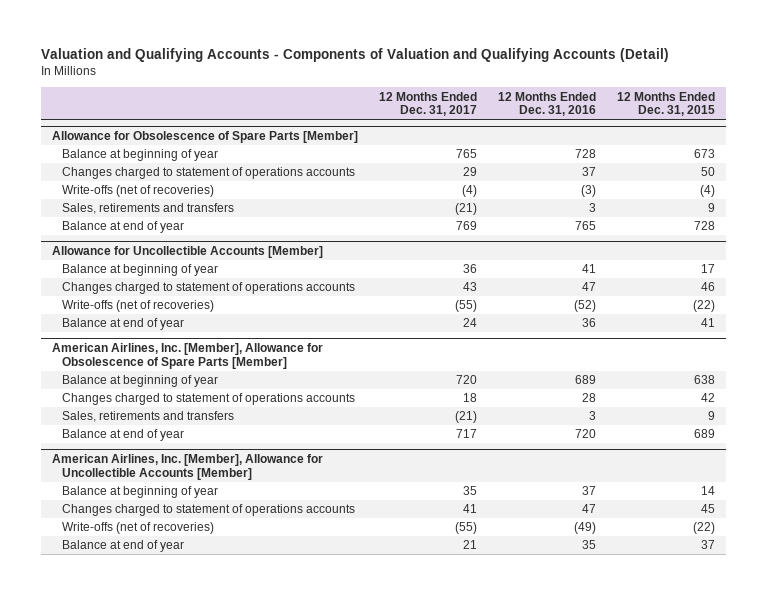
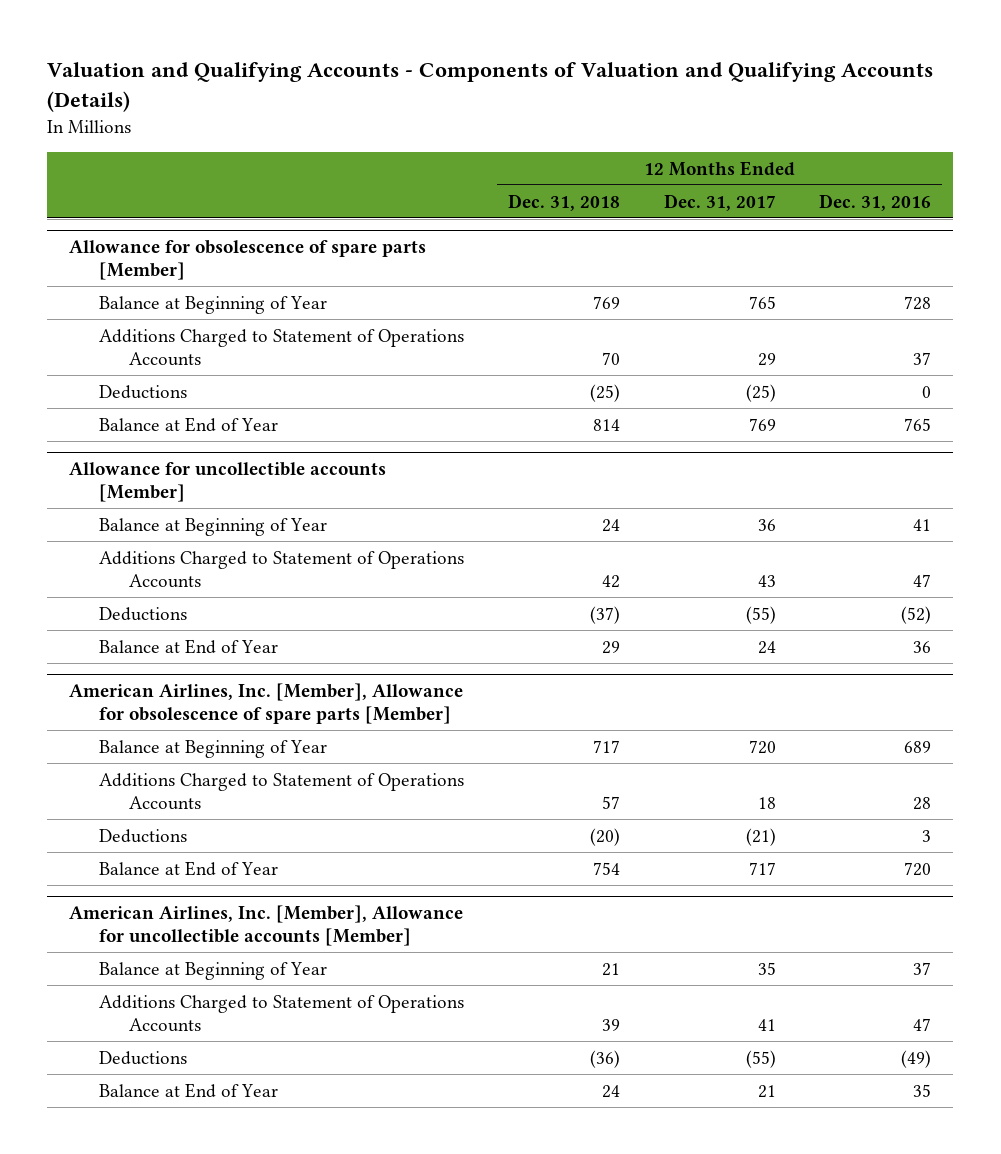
- Valuation and Qualifying Accounts - Components of Valuation and Qualifying Accounts (Detail)
+ Valuation and Qualifying Accounts - Components of Valuation and Qualifying Accounts (Details)
- | 12 Months Ended Dec. 31, 2017 | 12 Months Ended Dec. 31, 2016 | 12 Months Ended Dec. 31, 2015
+ | 12 Months Ended Dec. 31, 2018 | 12 Months Ended Dec. 31, 2017 | 12 Months Ended Dec. 31, 2016
- Allowance for Obsolescence of Spare Parts [Member]
- Balance at beginning of year | 765 | 728 | 673
- Changes charged to statement of operations accounts | 29 | 37 | 50
- Write-offs (net of recoveries) | (4) | (3) | (4)
- Sales, retirements and transfers | (21) | 3 | 9
- Balance at end of year | 769 | 765 | 728
- Allowance for Uncollectible Accounts [Member]
- Balance at beginning of year | 36 | 41 | 17
- Changes charged to statement of operations accounts | 43 | 47 | 46
- Write-offs (net of recoveries) | (55) | (52) | (22)
- Balance at end of year | 24 | 36 | 41
- American Airlines, Inc. [Member], Allowance for Obsolescence of Spare Parts [Member]
- Balance at beginning of year | 720 | 689 | 638
- Changes charged to statement of operations accounts | 18 | 28 | 42
- Sales, retirements and transfers | (21) | 3 | 9
- Balance at end of year | 717 | 720 | 689
- American Airlines, Inc. [Member], Allowance for Uncollectible Accounts [Member]
- Balance at beginning of year | 35 | 37 | 14
- Changes charged to statement of operations accounts | 41 | 47 | 45
- Write-offs (net of recoveries) | (55) | (49) | (22)
- Balance at end of year | 21 | 35 | 37
+ Allowance for obsolescence of spare parts [Member]
+ Balance at Beginning of Year | 769 | 765 | 728
+ Additions Charged to Statement of Operations Accounts | 70 | 29 | 37
+ Deductions | (25) | (25) | 0
+ Balance at End of Year | 814 | 769 | 765
+ Allowance for uncollectible accounts [Member]
+ Balance at Beginning of Year | 24 | 36 | 41
+ Additions Charged to Statement of Operations Accounts | 42 | 43 | 47
+ Deductions | (37) | (55) | (52)
+ Balance at End of Year | 29 | 24 | 36
+ American Airlines, Inc. [Member], Allowance for obsolescence of spare parts [Member]
+ Balance at Beginning of Year | 717 | 720 | 689
+ Additions Charged to Statement of Operations Accounts | 57 | 18 | 28
+ Deductions | (20) | (21) | 3
+ Balance at End of Year | 754 | 717 | 720
+ American Airlines, Inc. [Member], Allowance for uncollectible accounts [Member]
+ Balance at Beginning of Year | 21 | 35 | 37
+ Additions Charged to Statement of Operations Accounts | 39 | 41 | 47
+ Deductions | (36) | (55) | (49)
+ Balance at End of Year | 24 | 21 | 35

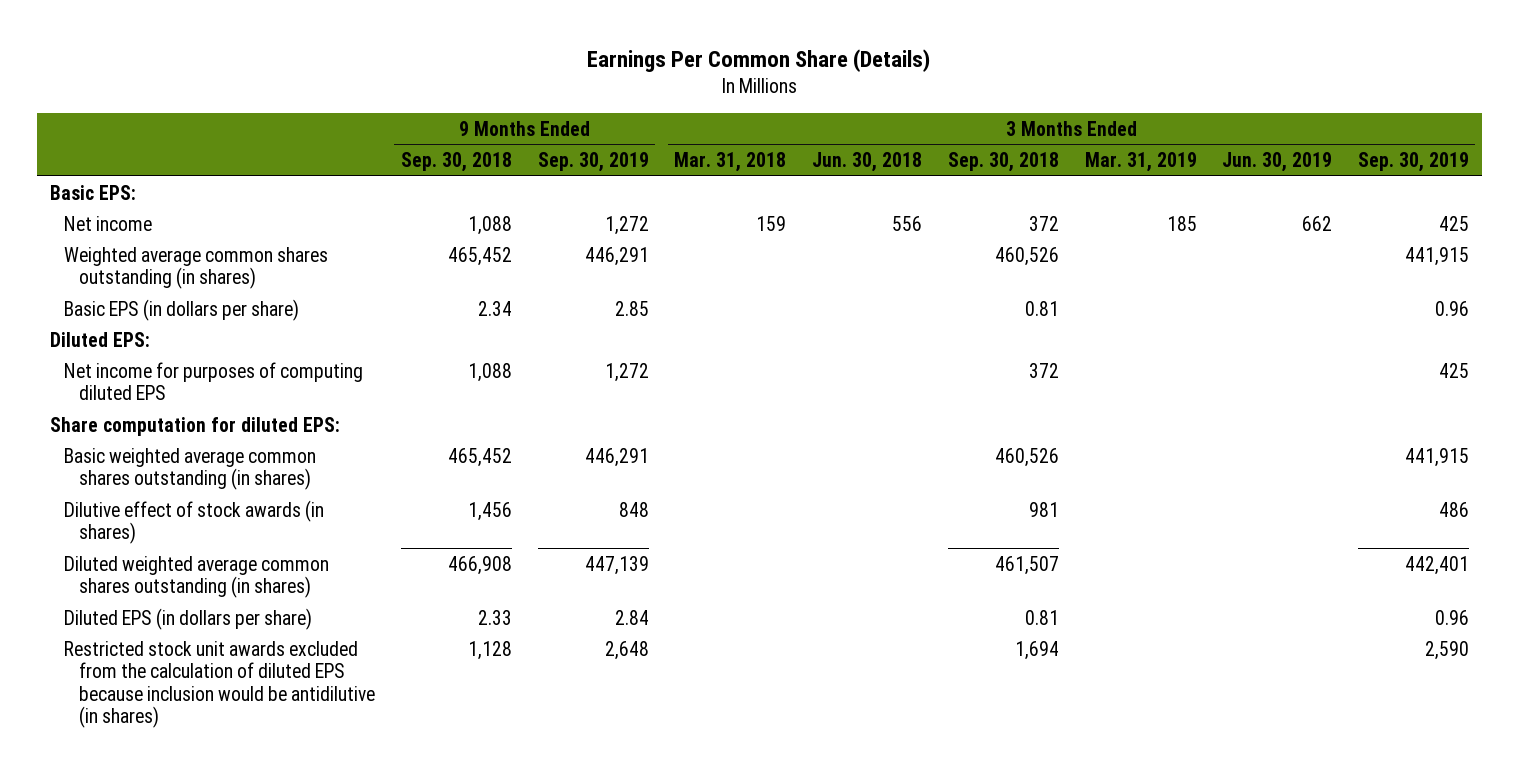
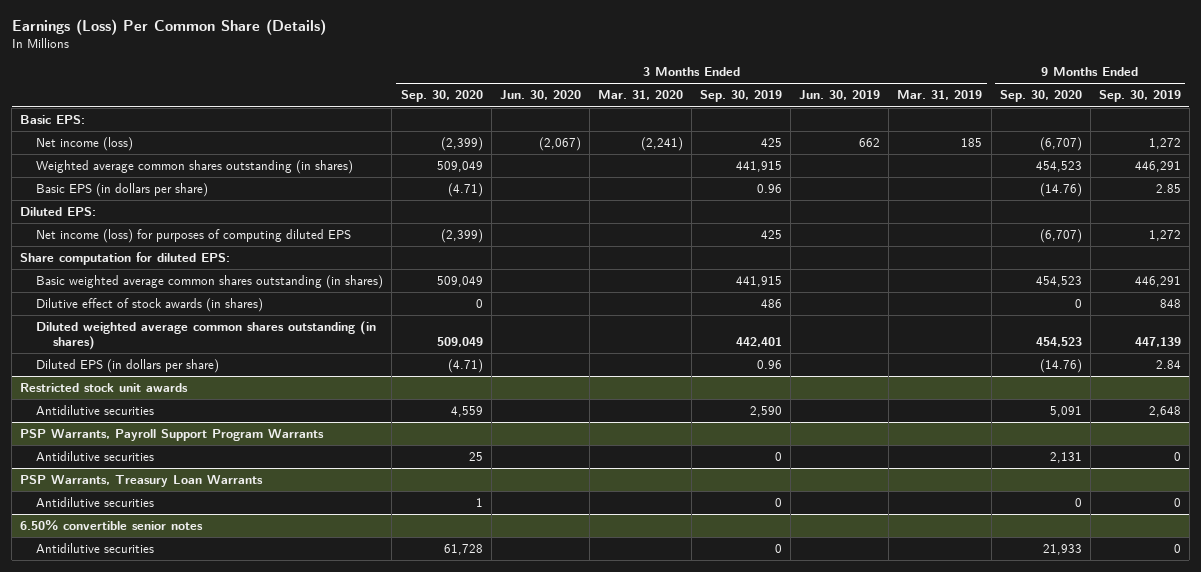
- Earnings Per Common Share (Details)
+ Earnings (Loss) Per Common Share (Details)
- | 9 Months Ended Sep. 30, 2018 | 9 Months Ended Sep. 30, 2019 | 3 Months Ended Mar. 31, 2018 | 3 Months Ended Jun. 30, 2018 | 3 Months Ended Sep. 30, 2018 | 3 Months Ended Mar. 31, 2019 | 3 Months Ended Jun. 30, 2019 | 3 Months Ended Sep. 30, 2019
+ | 3 Months Ended Sep. 30, 2020 | 3 Months Ended Jun. 30, 2020 | 3 Months Ended Mar. 31, 2020 | 3 Months Ended Sep. 30, 2019 | 3 Months Ended Jun. 30, 2019 | 3 Months Ended Mar. 31, 2019 | 9 Months Ended Sep. 30, 2020 | 9 Months Ended Sep. 30, 2019
- Net income | 1,088 | 1,272 | 159 | 556 | 372 | 185 | 662 | 425
+ Net income (loss) | (2,399) | (2,067) | (2,241) | 425 | 662 | 185 | (6,707) | 1,272
- Net income for purposes of computing diluted EPS | 1,088 | 1,272 | | | 372 | | | 425
+ Net income (loss) for purposes of computing diluted EPS | (2,399) | | | 425 | | | (6,707) | 1,272
- Restricted stock unit awards excluded from the calculation of diluted EPS because inclusion would be antidilutive (in shares) | 1,128 | 2,648 | | | 1,694 | | | 2,590
+ Restricted stock unit awards
+ Antidilutive securities | 4,559 | | | 2,590 | | | 5,091 | 2,648
+ PSP Warrants, Payroll Support Program Warrants
+ Antidilutive securities | 25 | | | 0 | | | 2,131 | 0
+ PSP Warrants, Treasury Loan Warrants
+ Antidilutive securities | 1 | | | 0 | | | 0 | 0
+ 6.50% convertible senior notes
+ Antidilutive securities | 61,728 | | | 0 | | | 21,933 | 0

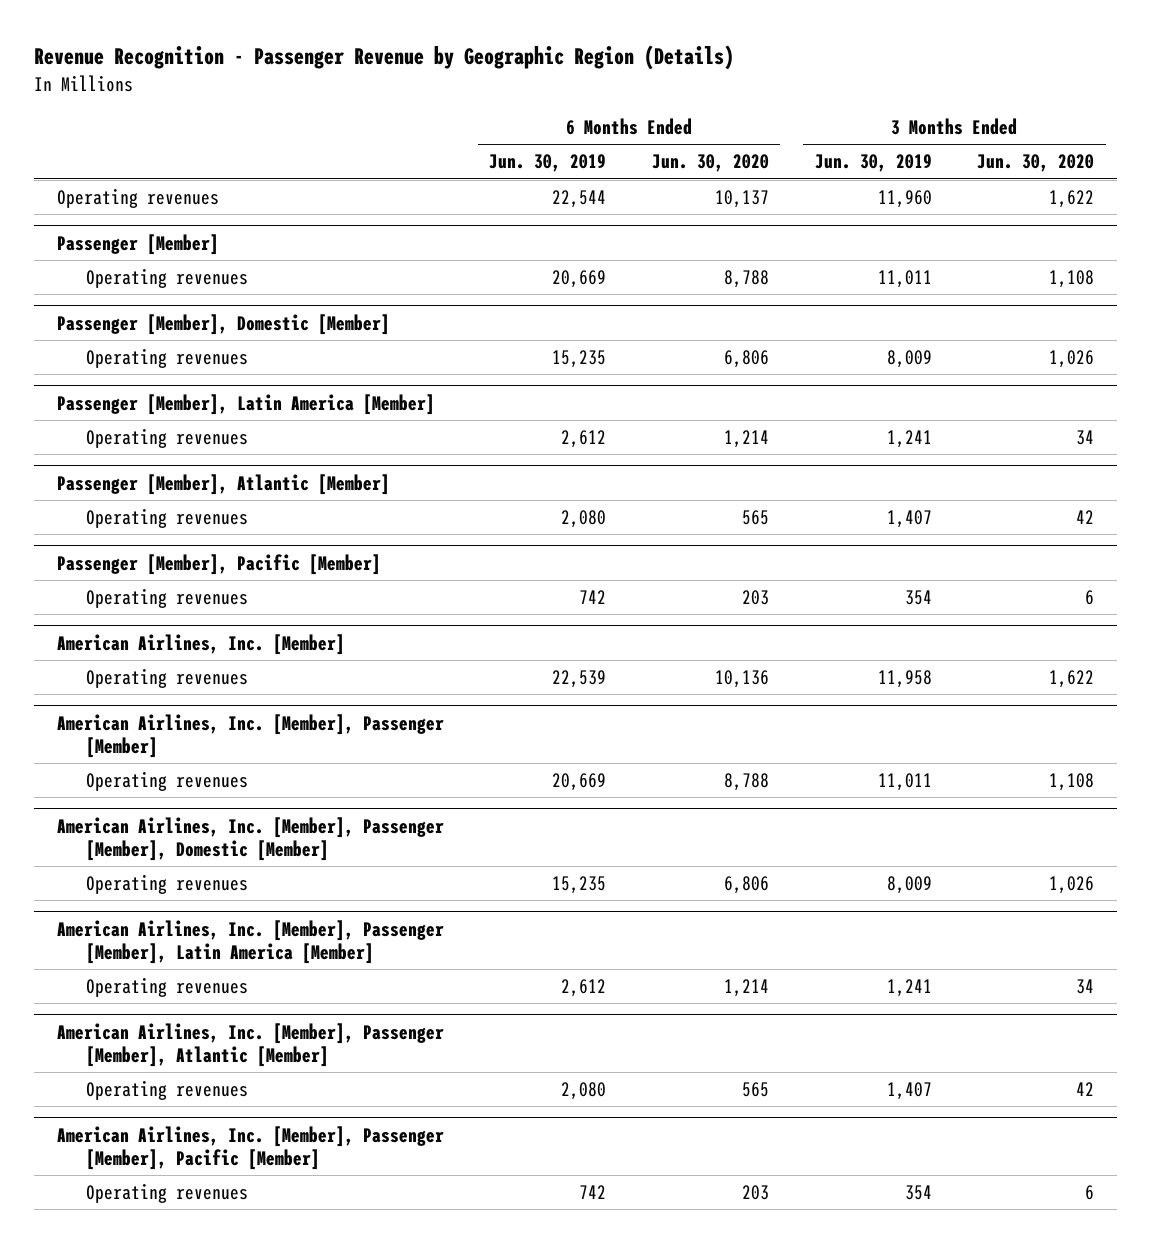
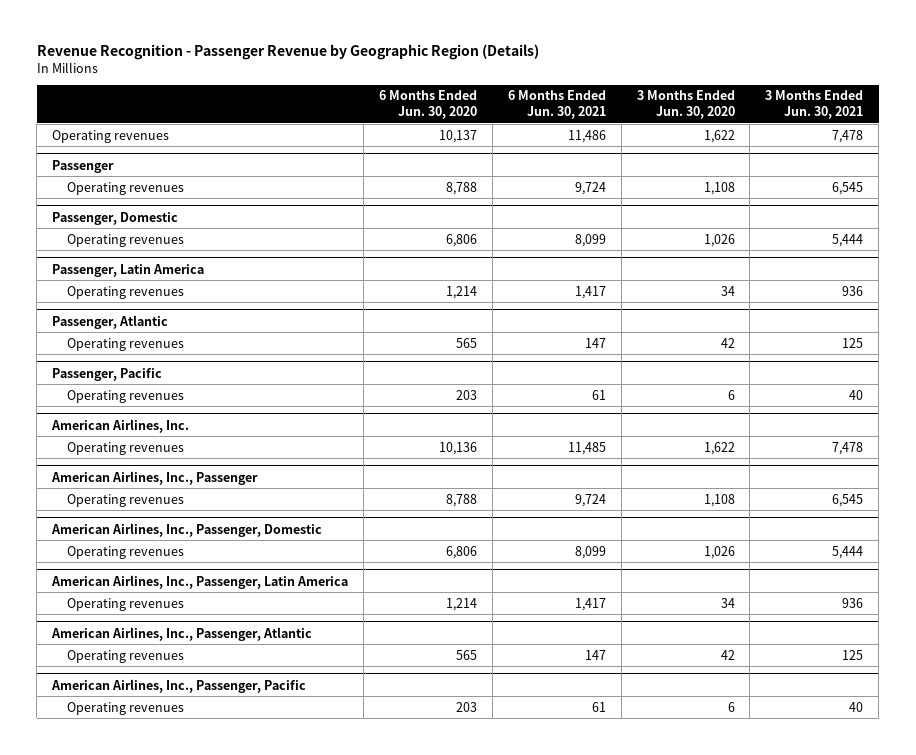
- | 6 Months Ended Jun. 30, 2019 | 6 Months Ended Jun. 30, 2020 | 3 Months Ended Jun. 30, 2019 | 3 Months Ended Jun. 30, 2020
+ | 6 Months Ended Jun. 30, 2020 | 6 Months Ended Jun. 30, 2021 | 3 Months Ended Jun. 30, 2020 | 3 Months Ended Jun. 30, 2021
- Passenger [Member]
+ Passenger
- Passenger [Member], Domestic [Member]
+ Passenger, Domestic
- Passenger [Member], Latin America [Member]
+ Passenger, Latin America
- Passenger [Member], Atlantic [Member]
+ Passenger, Atlantic
- Passenger [Member], Pacific [Member]
+ Passenger, Pacific
- American Airlines, Inc. [Member]
+ American Airlines, Inc.
- American Airlines, Inc. [Member], Passenger [Member]
+ American Airlines, Inc., Passenger
- American Airlines, Inc. [Member], Passenger [Member], Domestic [Member]
+ American Airlines, Inc., Passenger, Domestic
- American Airlines, Inc. [Member], Passenger [Member], Latin America [Member]
+ American Airlines, Inc., Passenger, Latin America
- American Airlines, Inc. [Member], Passenger [Member], Atlantic [Member]
+ American Airlines, Inc., Passenger, Atlantic
- American Airlines, Inc. [Member], Passenger [Member], Pacific [Member]
+ American Airlines, Inc., Passenger, Pacific

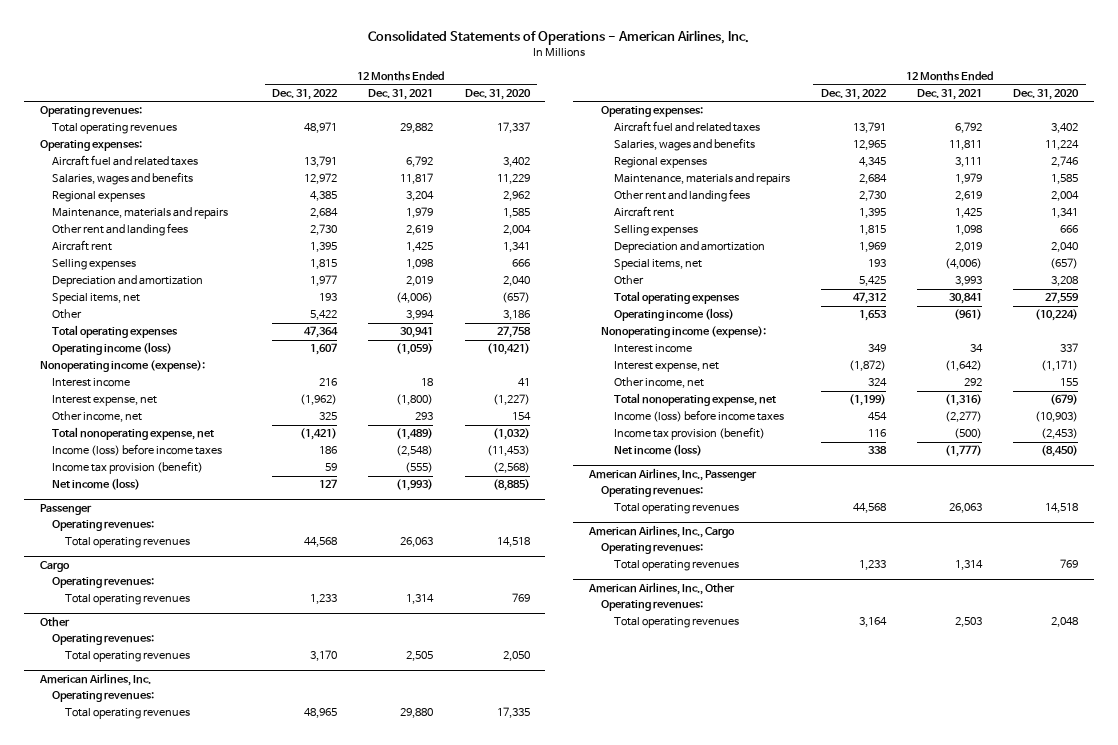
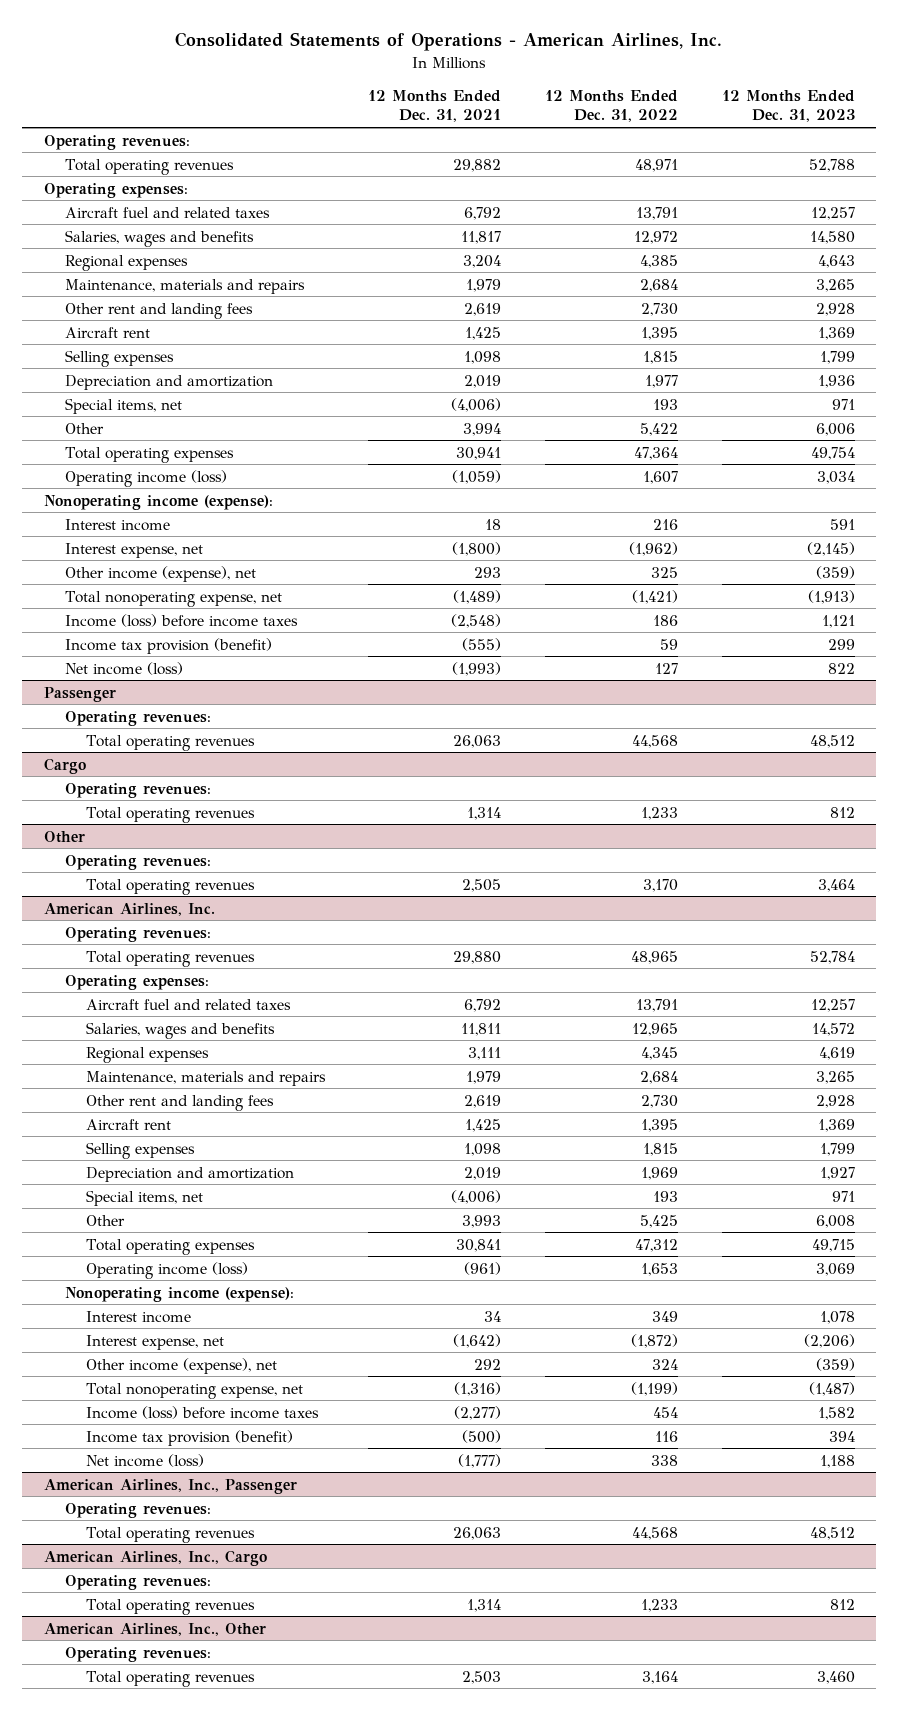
- | 12 Months Ended Dec. 31, 2022 | 12 Months Ended Dec. 31, 2021 | 12 Months Ended Dec. 31, 2020
+ | 12 Months Ended Dec. 31, 2021 | 12 Months Ended Dec. 31, 2022 | 12 Months Ended Dec. 31, 2023
- Other income, net | 325 | 293 | 154
+ Other income (expense), net | 293 | 325 | (359)
@ American Airlines, Inc.
- Other income, net | 324 | 292 | 155
+ Other income (expense), net | 292 | 324 | (359)

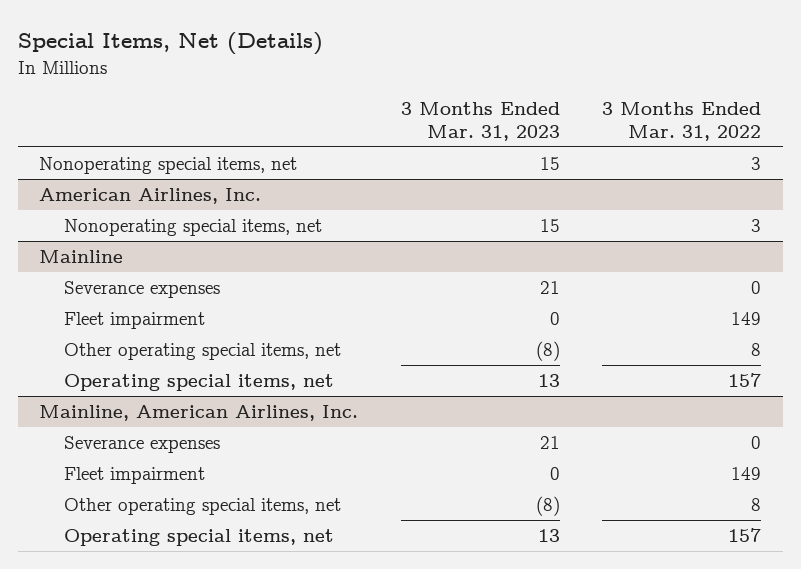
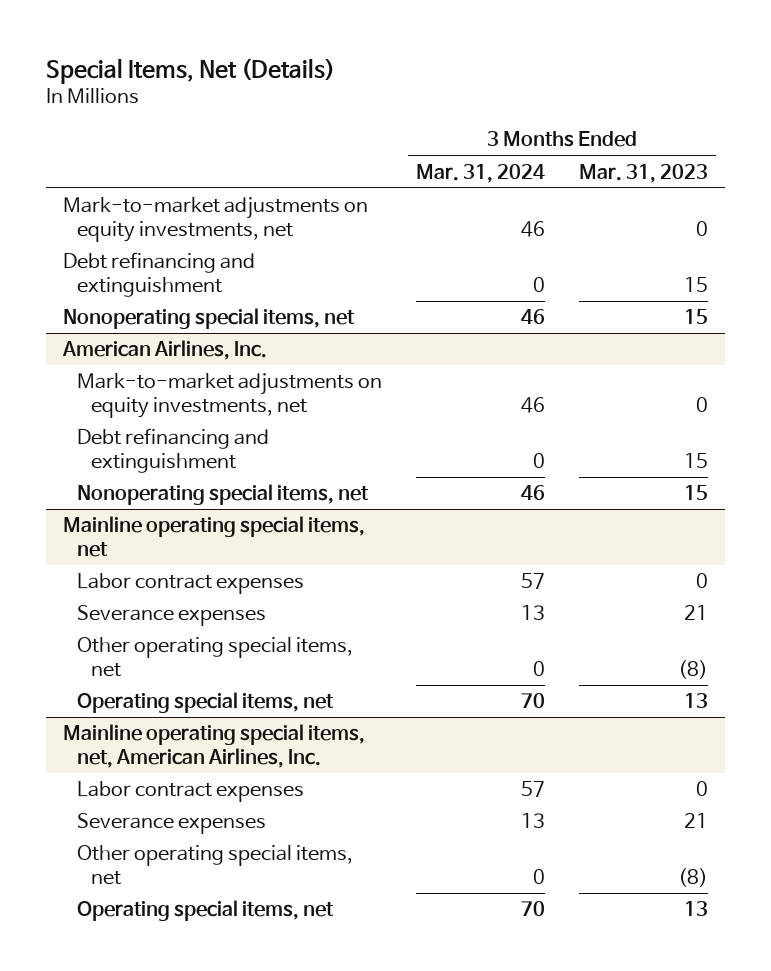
- | 3 Months Ended Mar. 31, 2023 | 3 Months Ended Mar. 31, 2022
+ | 3 Months Ended Mar. 31, 2024 | 3 Months Ended Mar. 31, 2023
+ Mark-to-market adjustments on equity investments, net | 46 | 0
+ Debt refinancing and extinguishment | 0 | 15
@ American Airlines, Inc.
+ Mark-to-market adjustments on equity investments, net | 46 | 0
+ Debt refinancing and extinguishment | 0 | 15
- Mainline
+ Mainline operating special items, net
+ Labor contract expenses | 57 | 0
- Fleet impairment | 0 | 149
- Mainline, American Airlines, Inc.
+ Mainline operating special items, net, American Airlines, Inc.
+ Labor contract expenses | 57 | 0
- Fleet impairment | 0 | 149

